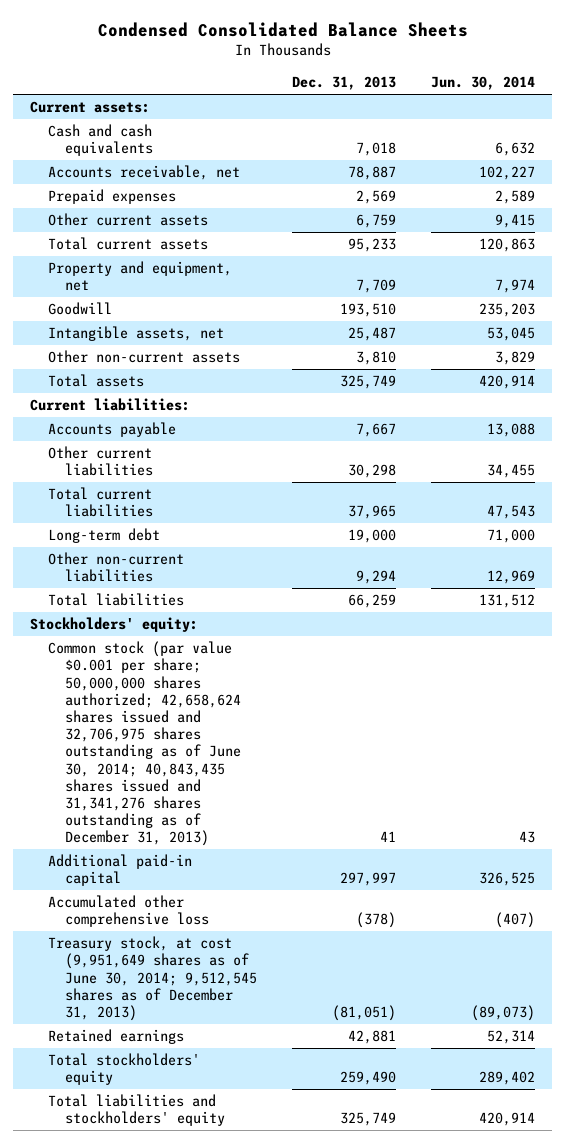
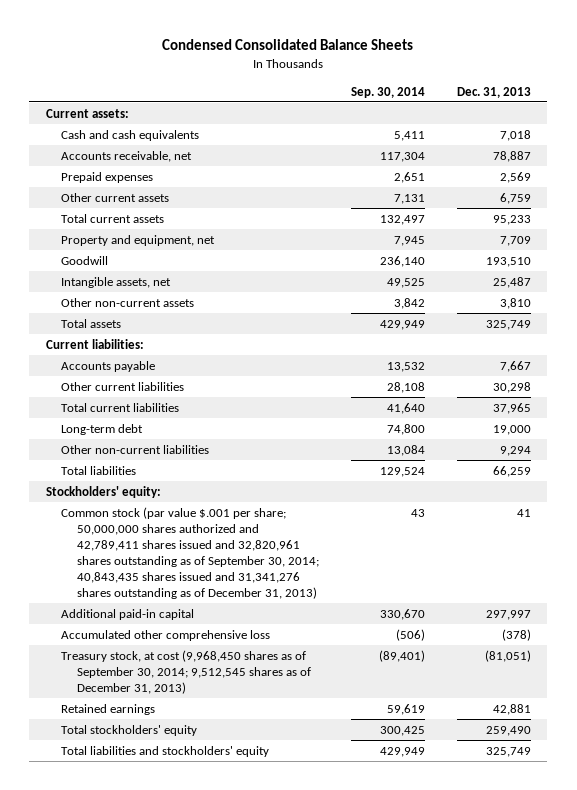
- | Dec. 31, 2013 | Jun. 30, 2014
+ | Sep. 30, 2014 | Dec. 31, 2013
- Common stock (par value $0.001 per share; 50,000,000 shares authorized; 42,658,624 shares issued and 32,706,975 shares outstanding as of June 30, 2014; 40,843,435 shares issued and 31,341,276 shares outstanding as of December 31, 2013) | 41 | 43
+ Common stock (par value $.001 per share; 50,000,000 shares authorized and 42,789,411 shares issued and 32,820,961 shares outstanding as of September 30, 2014; 40,843,435 shares issued and 31,341,276 shares outstanding as of December 31, 2013) | 43 | 41
- Treasury stock, at cost (9,951,649 shares as of June 30, 2014; 9,512,545 shares as of December 31, 2013) | (81,051) | (89,073)
+ Treasury stock, at cost (9,968,450 shares as of September 30, 2014; 9,512,545 shares as of December 31, 2013) | (89,401) | (81,051)

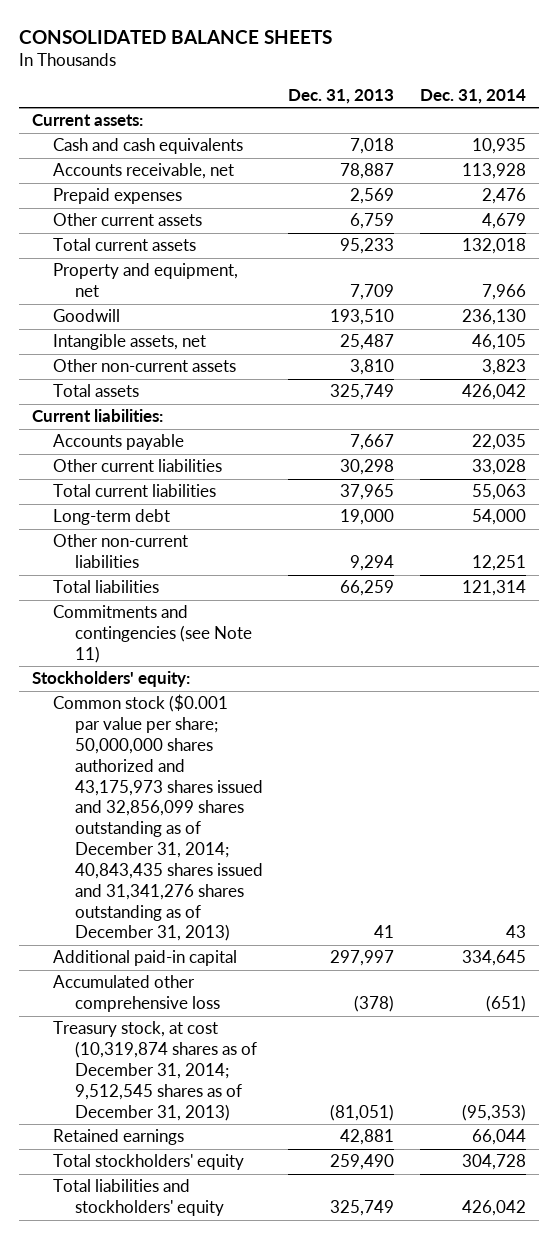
- Condensed Consolidated Balance Sheets
+ CONSOLIDATED BALANCE SHEETS
- | Sep. 30, 2014 | Dec. 31, 2013
+ | Dec. 31, 2013 | Dec. 31, 2014
+ Commitments and contingencies (see Note 11)
- Common stock (par value $.001 per share; 50,000,000 shares authorized and 42,789,411 shares issued and 32,820,961 shares outstanding as of September 30, 2014; 40,843,435 shares issued and 31,341,276 shares outstanding as of December 31, 2013) | 43 | 41
+ Common stock ($0.001 par value per share; 50,000,000 shares authorized and 43,175,973 shares issued and 32,856,099 shares outstanding as of December 31, 2014; 40,843,435 shares issued and 31,341,276 shares outstanding as of December 31, 2013) | 41 | 43
- Treasury stock, at cost (9,968,450 shares as of September 30, 2014; 9,512,545 shares as of December 31, 2013) | (89,401) | (81,051)
+ Treasury stock, at cost (10,319,874 shares as of December 31, 2014; 9,512,545 shares as of December 31, 2013) | (81,051) | (95,353)

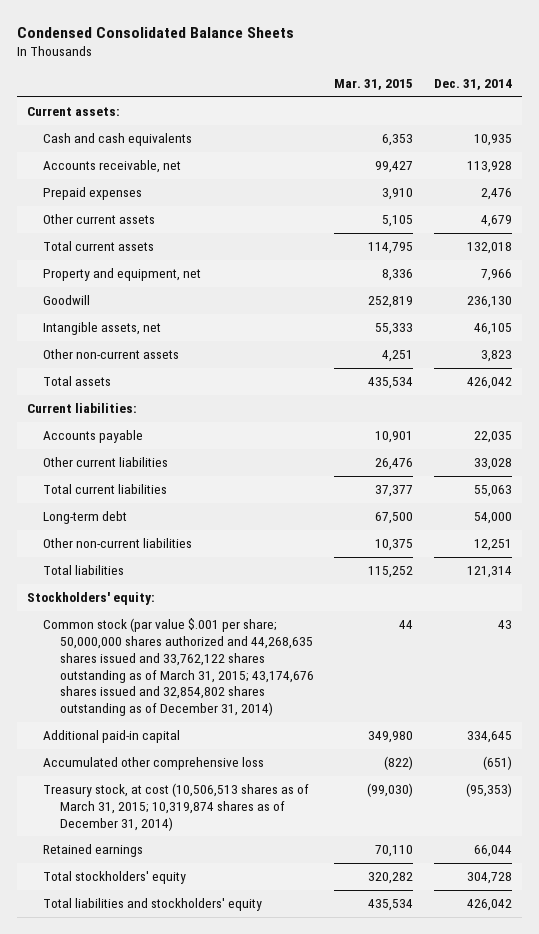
- CONSOLIDATED BALANCE SHEETS
+ Condensed Consolidated Balance Sheets
- | Dec. 31, 2013 | Dec. 31, 2014
+ | Mar. 31, 2015 | Dec. 31, 2014
- Commitments and contingencies (see Note 11)
- Common stock ($0.001 par value per share; 50,000,000 shares authorized and 43,175,973 shares issued and 32,856,099 shares outstanding as of December 31, 2014; 40,843,435 shares issued and 31,341,276 shares outstanding as of December 31, 2013) | 41 | 43
+ Common stock (par value $.001 per share; 50,000,000 shares authorized and 44,268,635 shares issued and 33,762,122 shares outstanding as of March 31, 2015; 43,174,676 shares issued and 32,854,802 shares outstanding as of December 31, 2014) | 44 | 43
- Treasury stock, at cost (10,319,874 shares as of December 31, 2014; 9,512,545 shares as of December 31, 2013) | (81,051) | (95,353)
+ Treasury stock, at cost (10,506,513 shares as of March 31, 2015; 10,319,874 shares as of December 31, 2014) | (99,030) | (95,353)

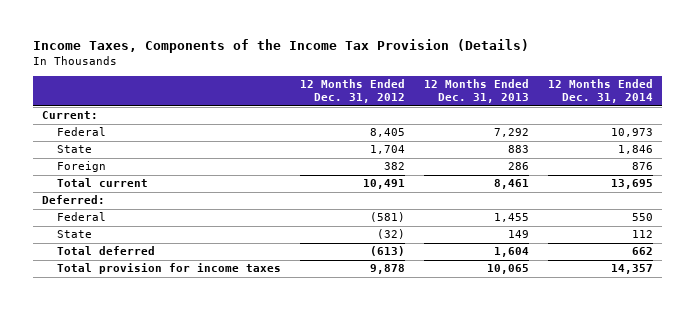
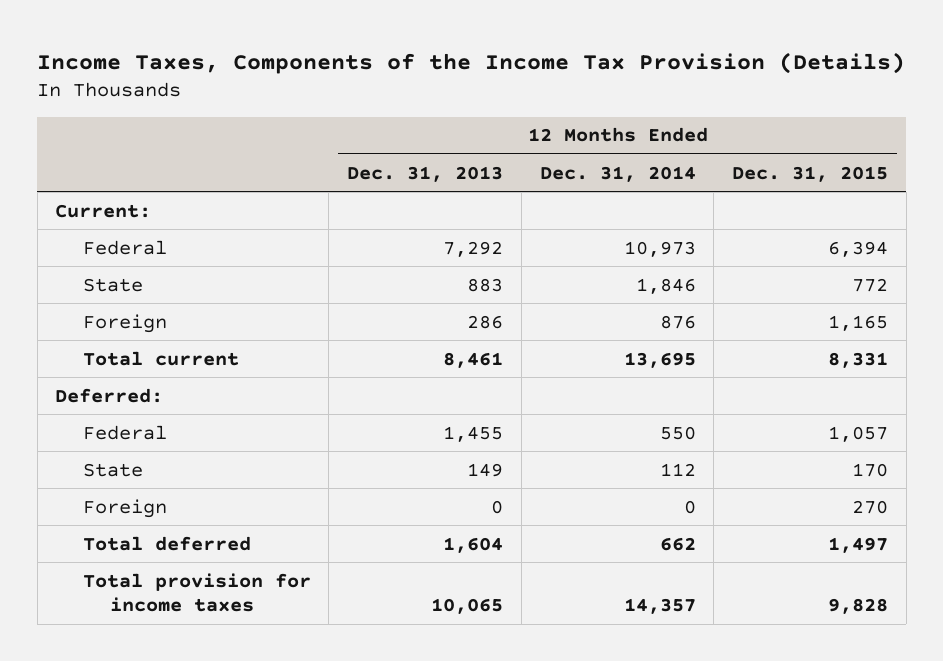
- | 12 Months Ended Dec. 31, 2012 | 12 Months Ended Dec. 31, 2013 | 12 Months Ended Dec. 31, 2014
+ | 12 Months Ended Dec. 31, 2013 | 12 Months Ended Dec. 31, 2014 | 12 Months Ended Dec. 31, 2015
+ Foreign | 0 | 0 | 270

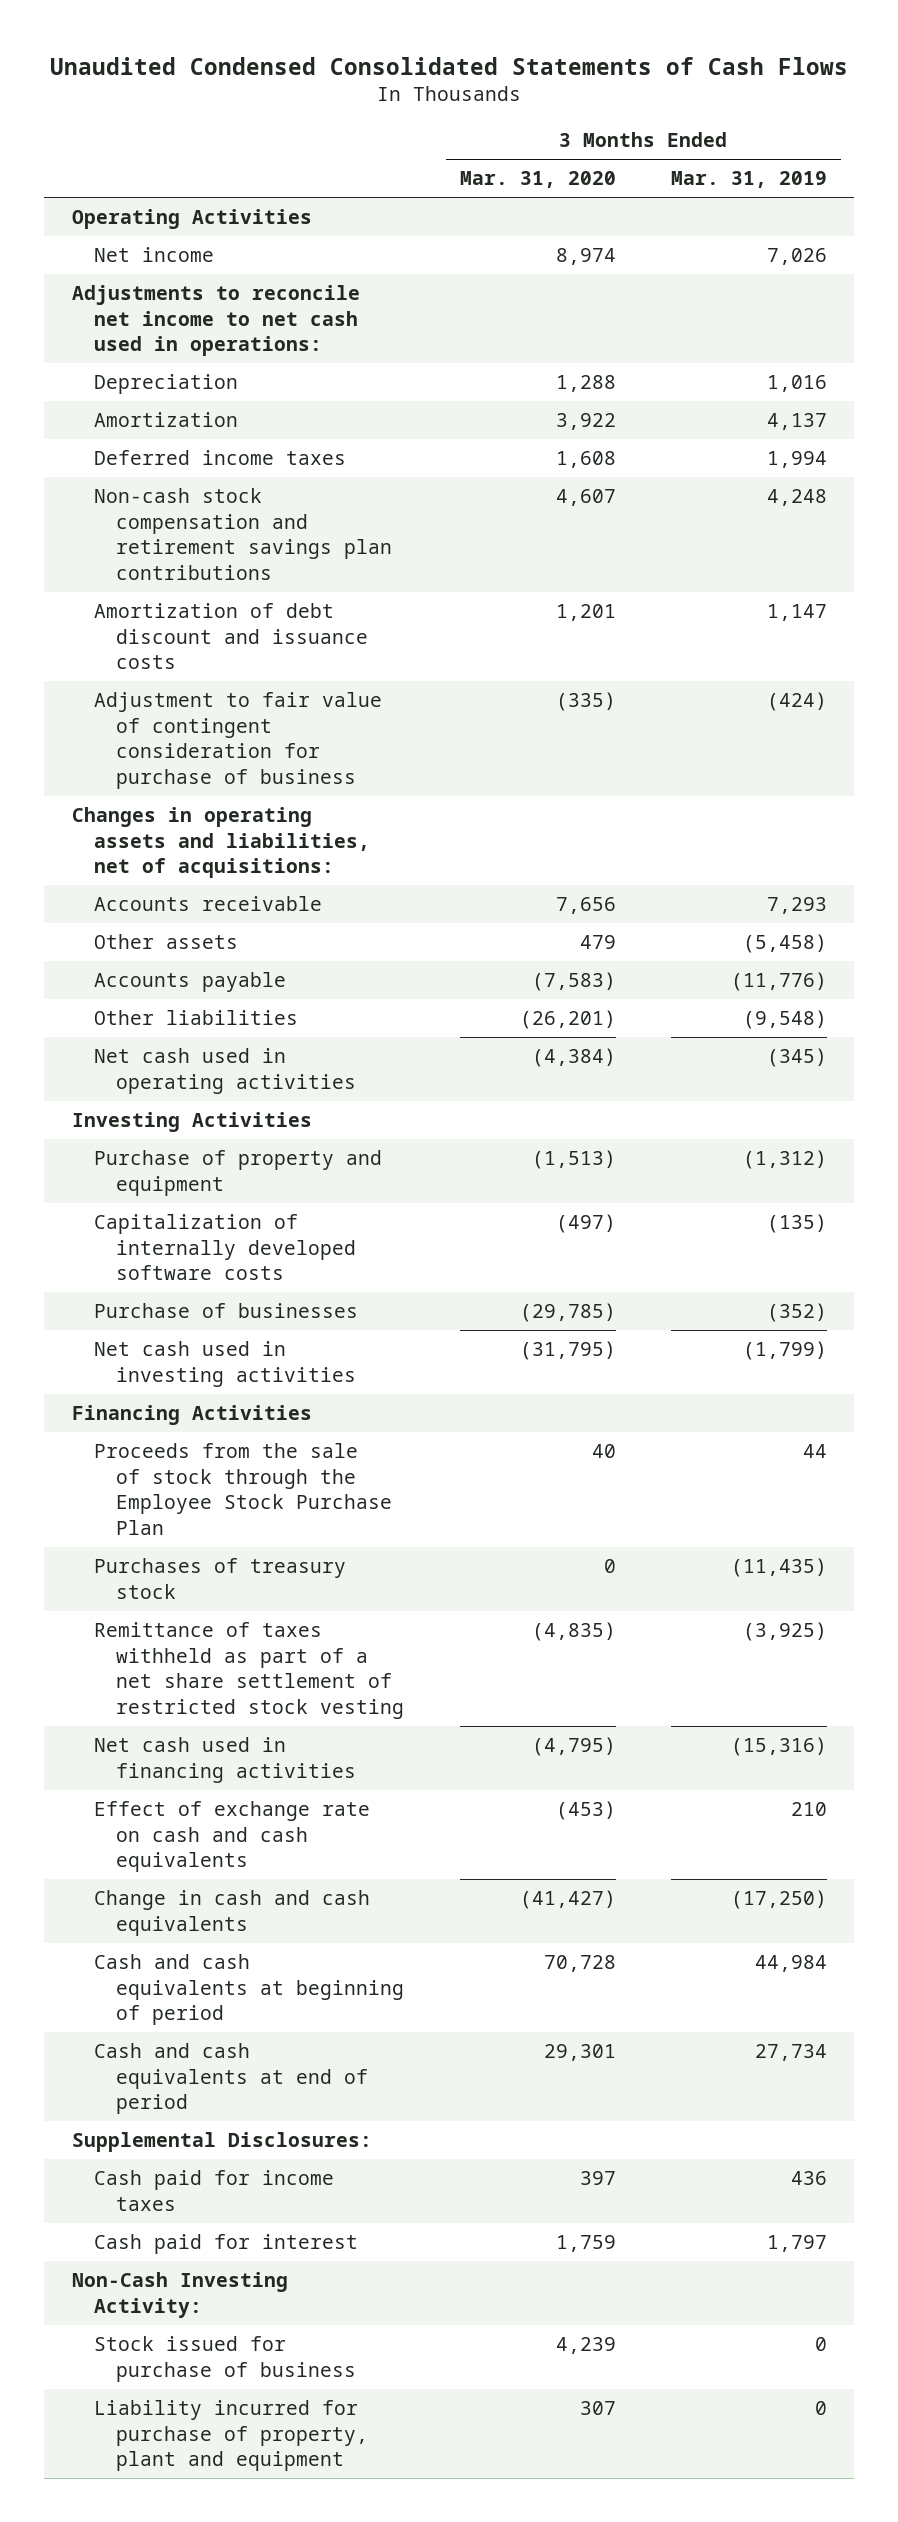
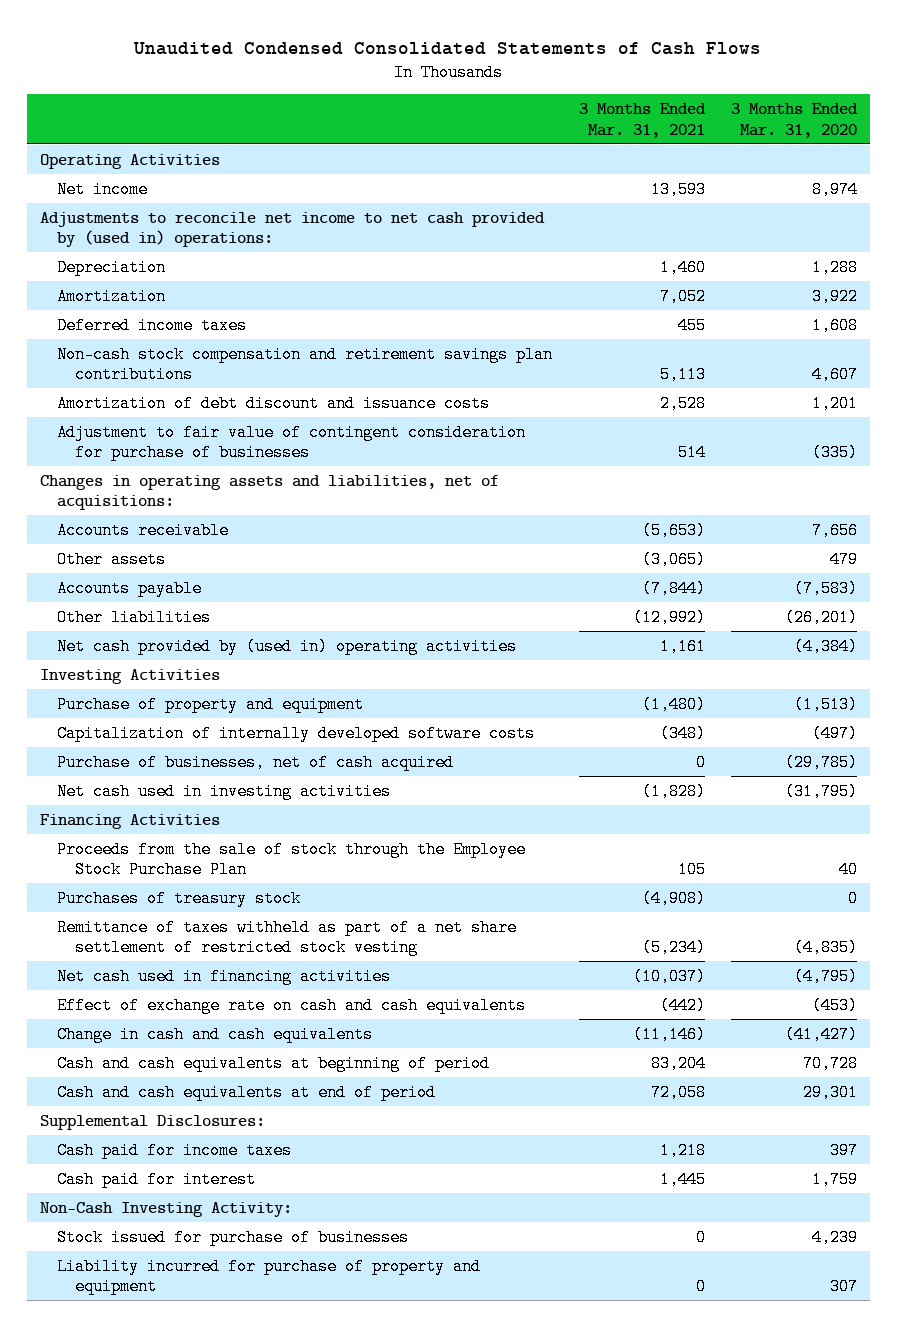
- | 3 Months Ended Mar. 31, 2020 | 3 Months Ended Mar. 31, 2019
+ | 3 Months Ended Mar. 31, 2021 | 3 Months Ended Mar. 31, 2020
- Adjustments to reconcile net income to net cash used in operations:
+ Adjustments to reconcile net income to net cash provided by (used in) operations:
- Adjustment to fair value of contingent consideration for purchase of business | (335) | (424)
+ Adjustment to fair value of contingent consideration for purchase of businesses | 514 | (335)
- Net cash used in operating activities | (4,384) | (345)
+ Net cash provided by (used in) operating activities | 1,161 | (4,384)
- Purchase of businesses | (29,785) | (352)
+ Purchase of businesses, net of cash acquired | 0 | (29,785)
- Stock issued for purchase of business | 4,239 | 0
- Liability incurred for purchase of property, plant and equipment | 307 | 0
+ Stock issued for purchase of businesses | 0 | 4,239
+ Liability incurred for purchase of property and equipment | 0 | 307

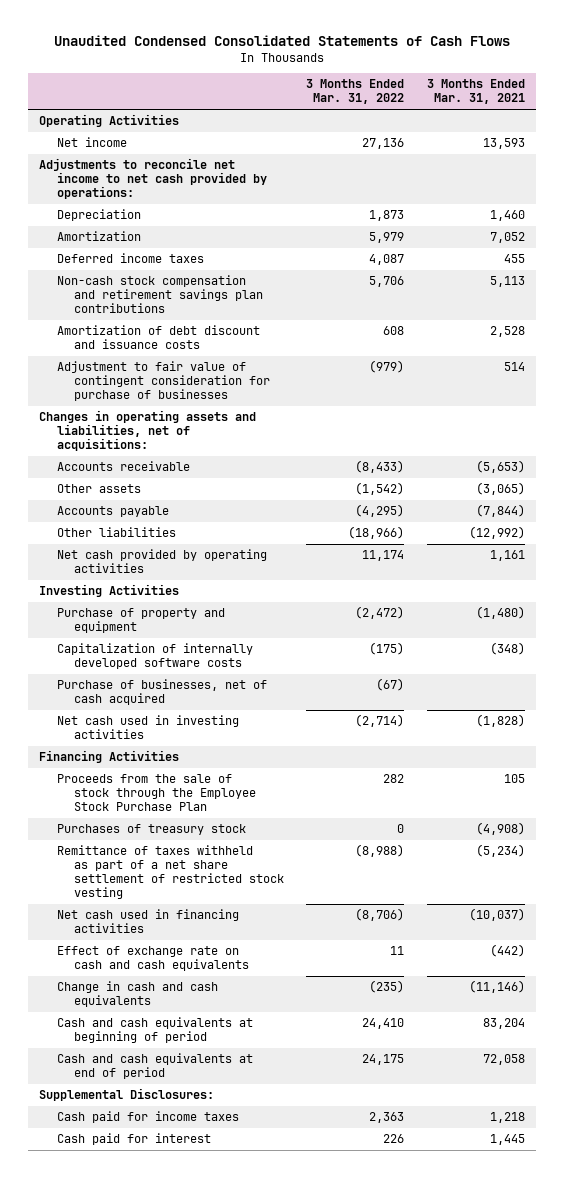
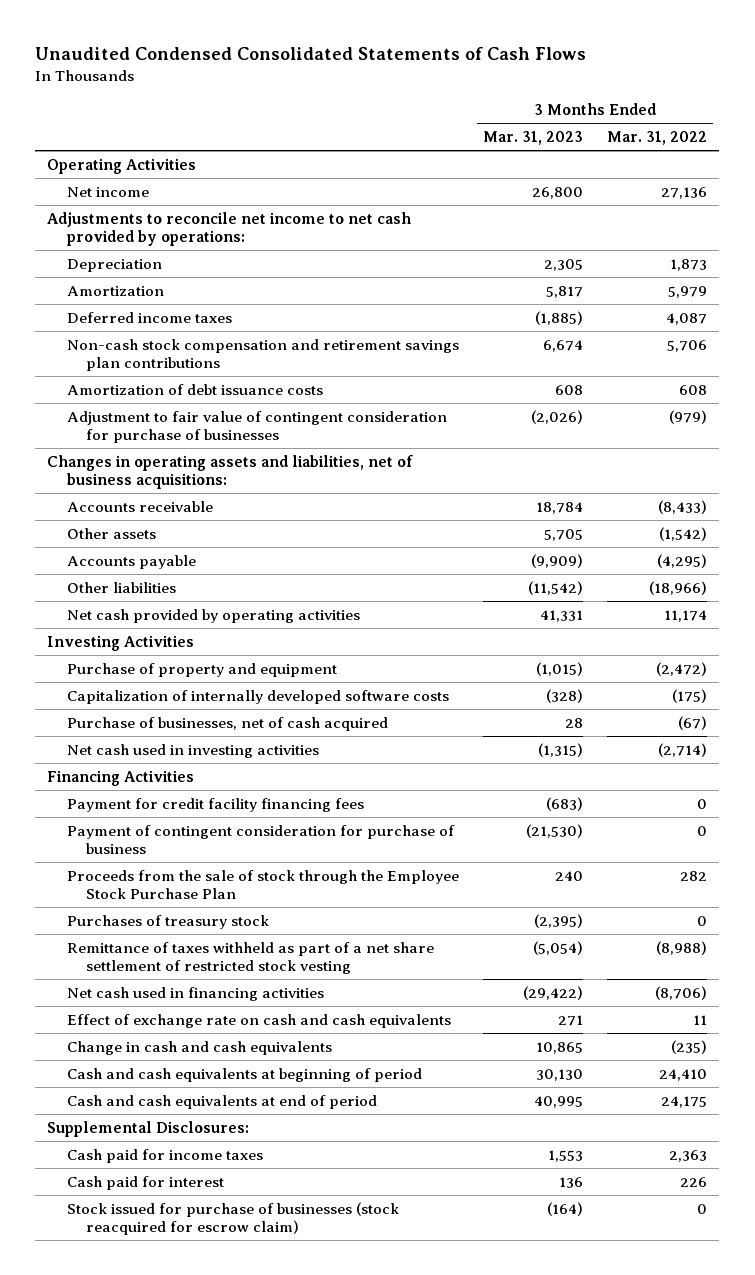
- | 3 Months Ended Mar. 31, 2022 | 3 Months Ended Mar. 31, 2021
+ | 3 Months Ended Mar. 31, 2023 | 3 Months Ended Mar. 31, 2022
- Amortization of debt discount and issuance costs | 608 | 2,528
+ Amortization of debt issuance costs | 608 | 608
- Changes in operating assets and liabilities, net of acquisitions:
+ Changes in operating assets and liabilities, net of business acquisitions:
+ Payment for credit facility financing fees | (683) | 0
+ Payment of contingent consideration for purchase of business | (21,530) | 0
+ Stock issued for purchase of businesses (stock reacquired for escrow claim) | (164) | 0

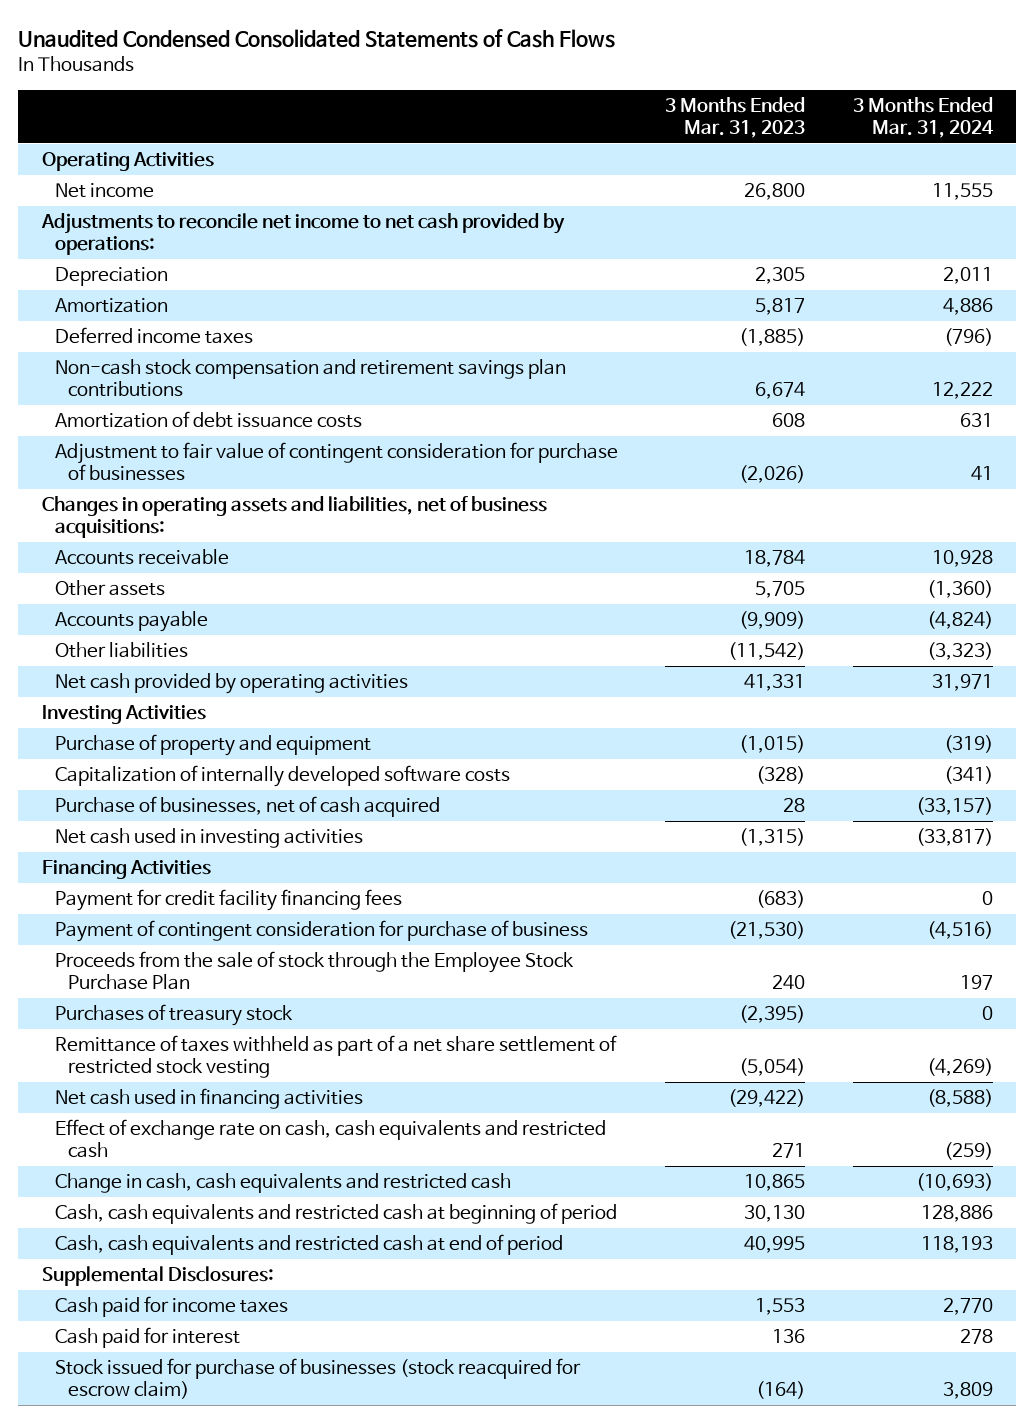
- | 3 Months Ended Mar. 31, 2023 | 3 Months Ended Mar. 31, 2022
+ | 3 Months Ended Mar. 31, 2023 | 3 Months Ended Mar. 31, 2024
- Effect of exchange rate on cash and cash equivalents | 271 | 11
- Change in cash and cash equivalents | 10,865 | (235)
- Cash and cash equivalents at beginning of period | 30,130 | 24,410
- Cash and cash equivalents at end of period | 40,995 | 24,175
+ Effect of exchange rate on cash, cash equivalents and restricted cash | 271 | (259)
+ Change in cash, cash equivalents and restricted cash | 10,865 | (10,693)
+ Cash, cash equivalents and restricted cash at beginning of period | 30,130 | 128,886
+ Cash, cash equivalents and restricted cash at end of period | 40,995 | 118,193

